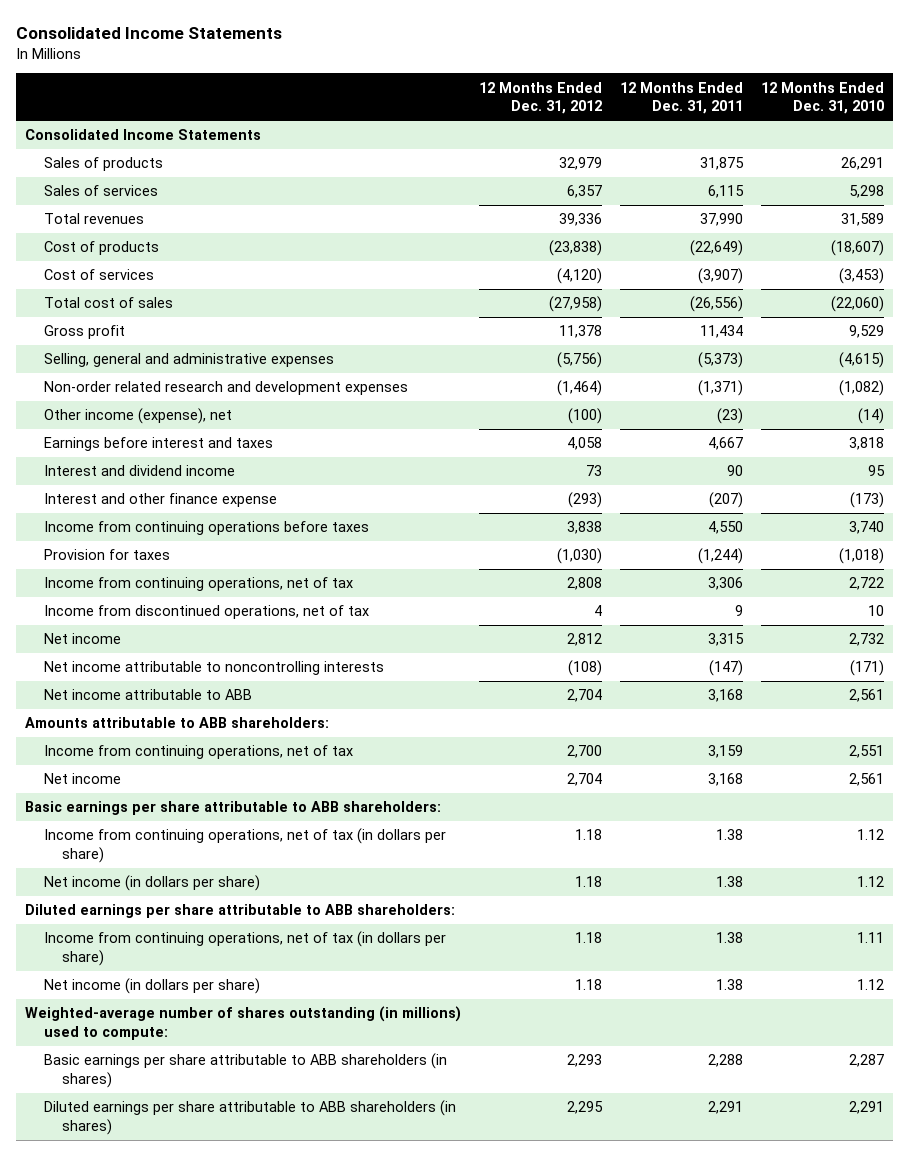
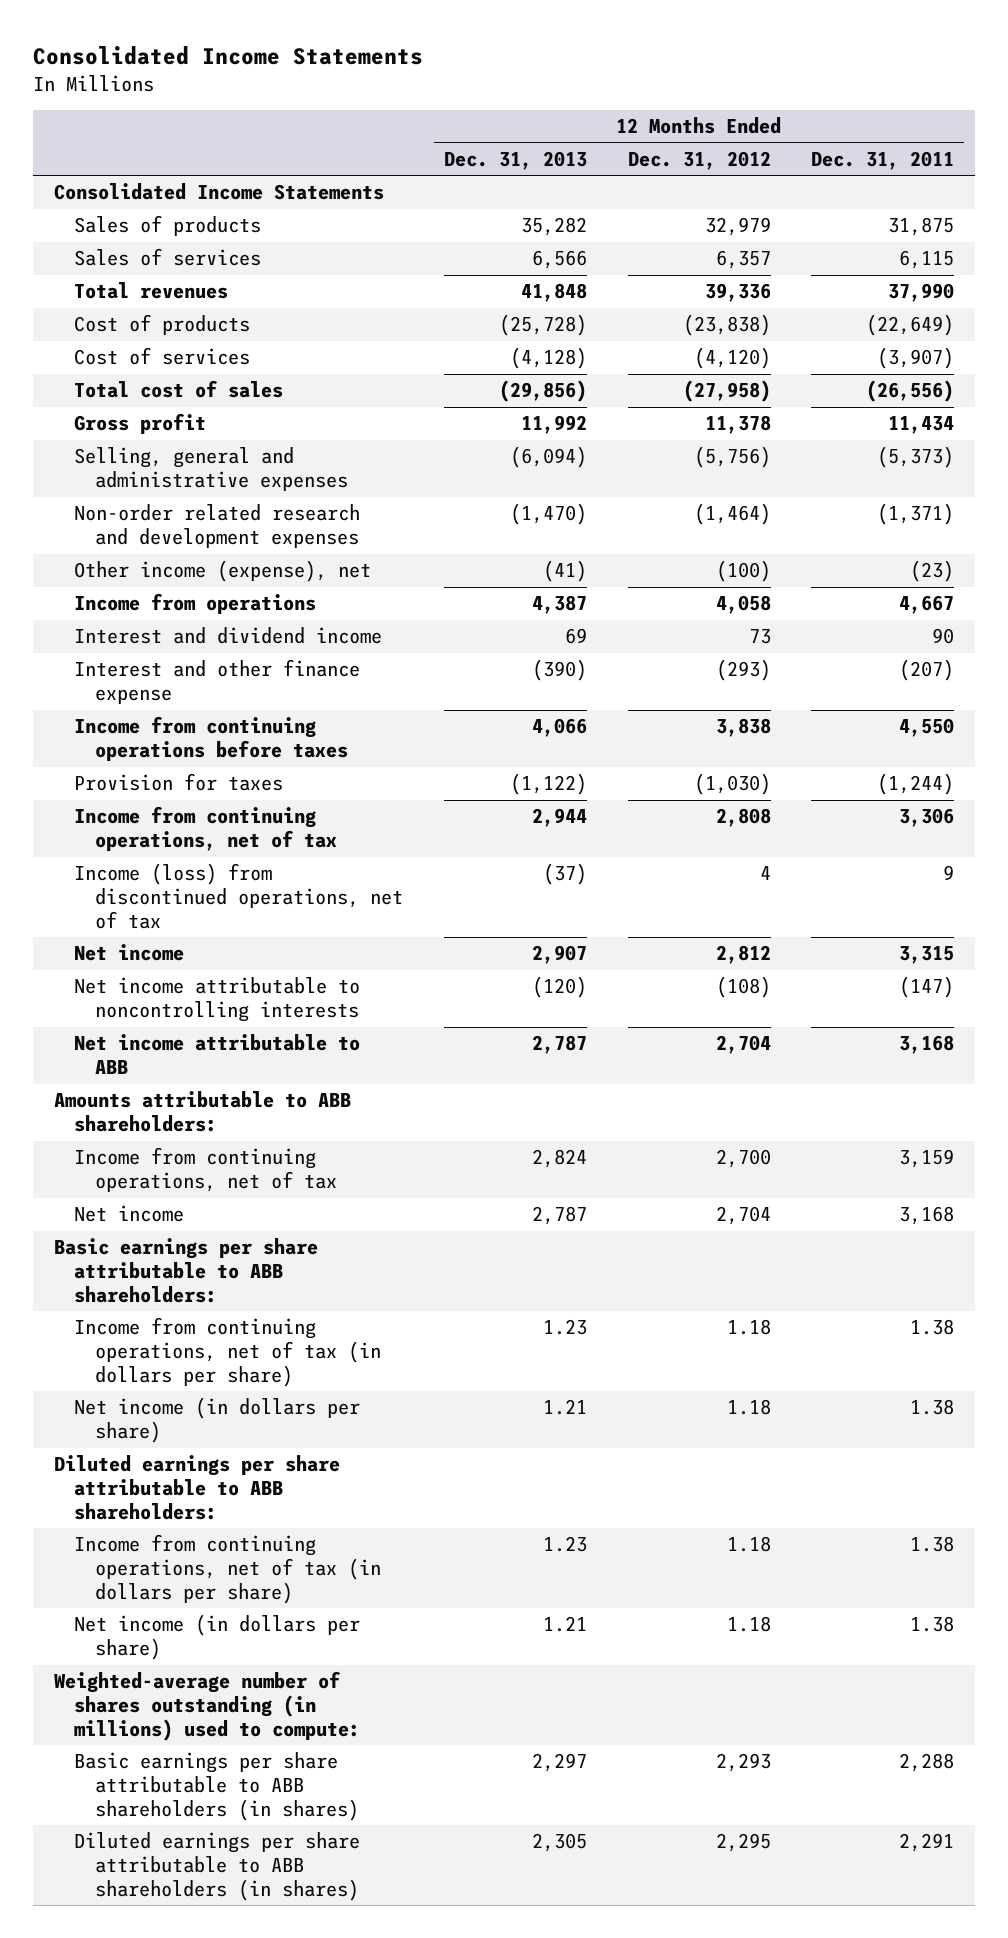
- | 12 Months Ended Dec. 31, 2012 | 12 Months Ended Dec. 31, 2011 | 12 Months Ended Dec. 31, 2010
+ | 12 Months Ended Dec. 31, 2013 | 12 Months Ended Dec. 31, 2012 | 12 Months Ended Dec. 31, 2011
- Earnings before interest and taxes | 4,058 | 4,667 | 3,818
+ Income from operations | 4,387 | 4,058 | 4,667
- Income from discontinued operations, net of tax | 4 | 9 | 10
+ Income (loss) from discontinued operations, net of tax | (37) | 4 | 9

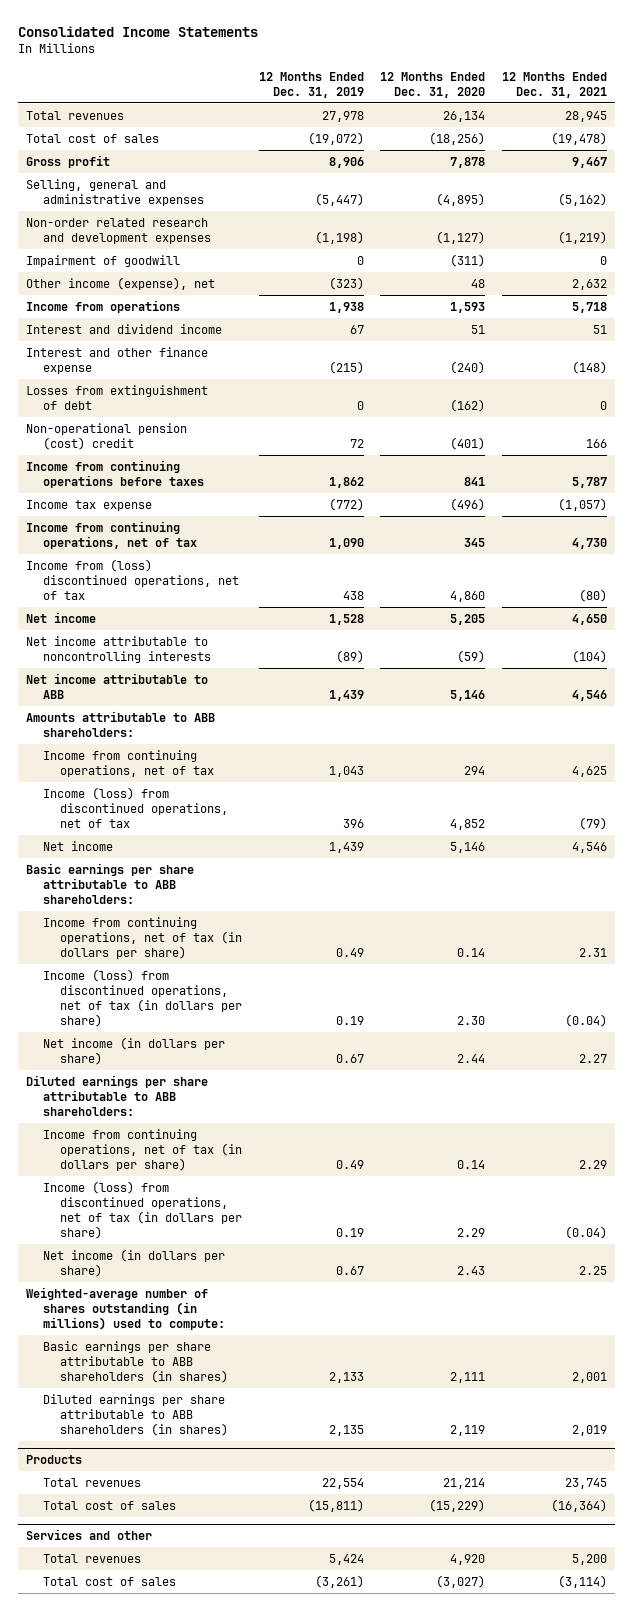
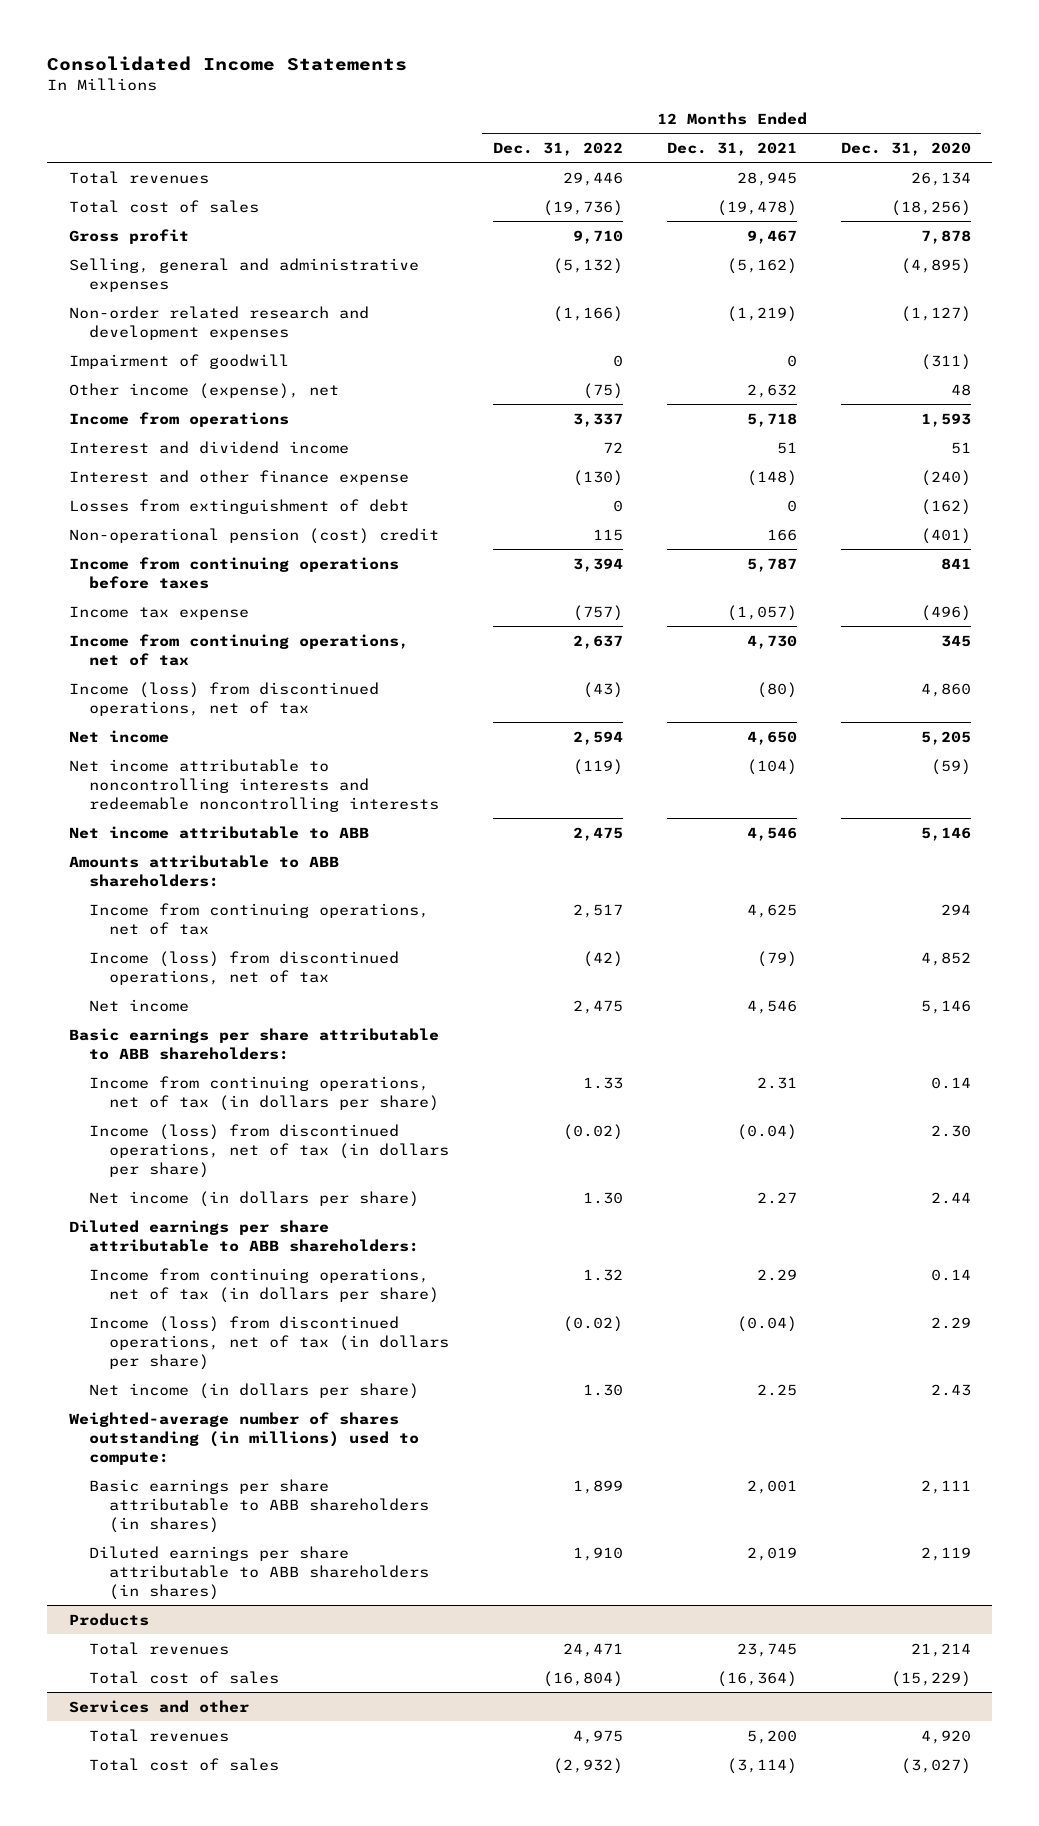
- | 12 Months Ended Dec. 31, 2019 | 12 Months Ended Dec. 31, 2020 | 12 Months Ended Dec. 31, 2021
+ | 12 Months Ended Dec. 31, 2022 | 12 Months Ended Dec. 31, 2021 | 12 Months Ended Dec. 31, 2020
- Income from (loss) discontinued operations, net of tax | 438 | 4,860 | (80)
+ Income (loss) from discontinued operations, net of tax | (43) | (80) | 4,860
- Net income attributable to noncontrolling interests | (89) | (59) | (104)
+ Net income attributable to noncontrolling interests and redeemable noncontrolling interests | (119) | (104) | (59)

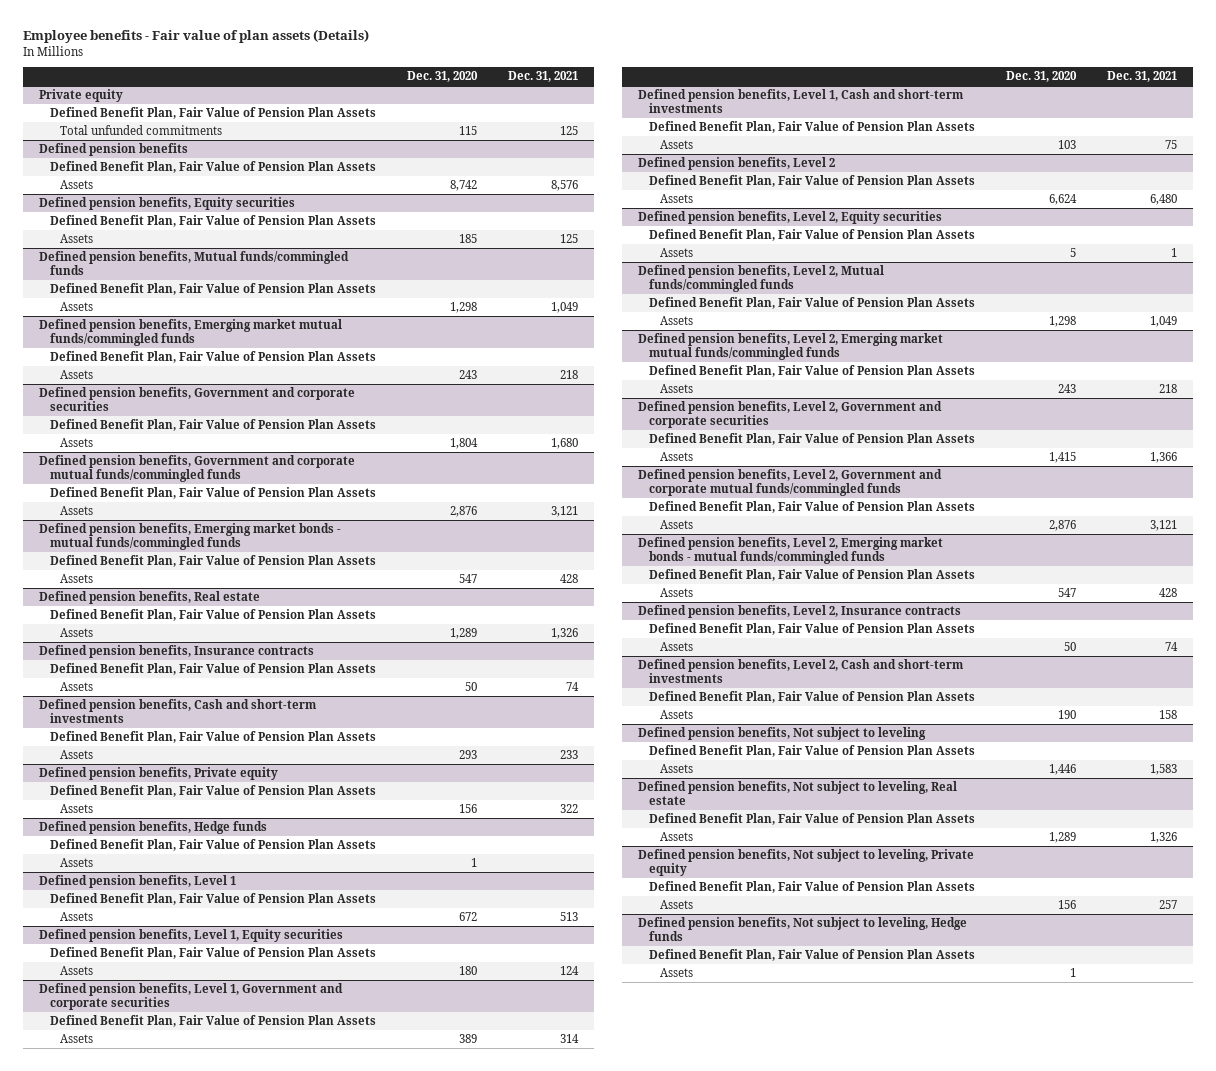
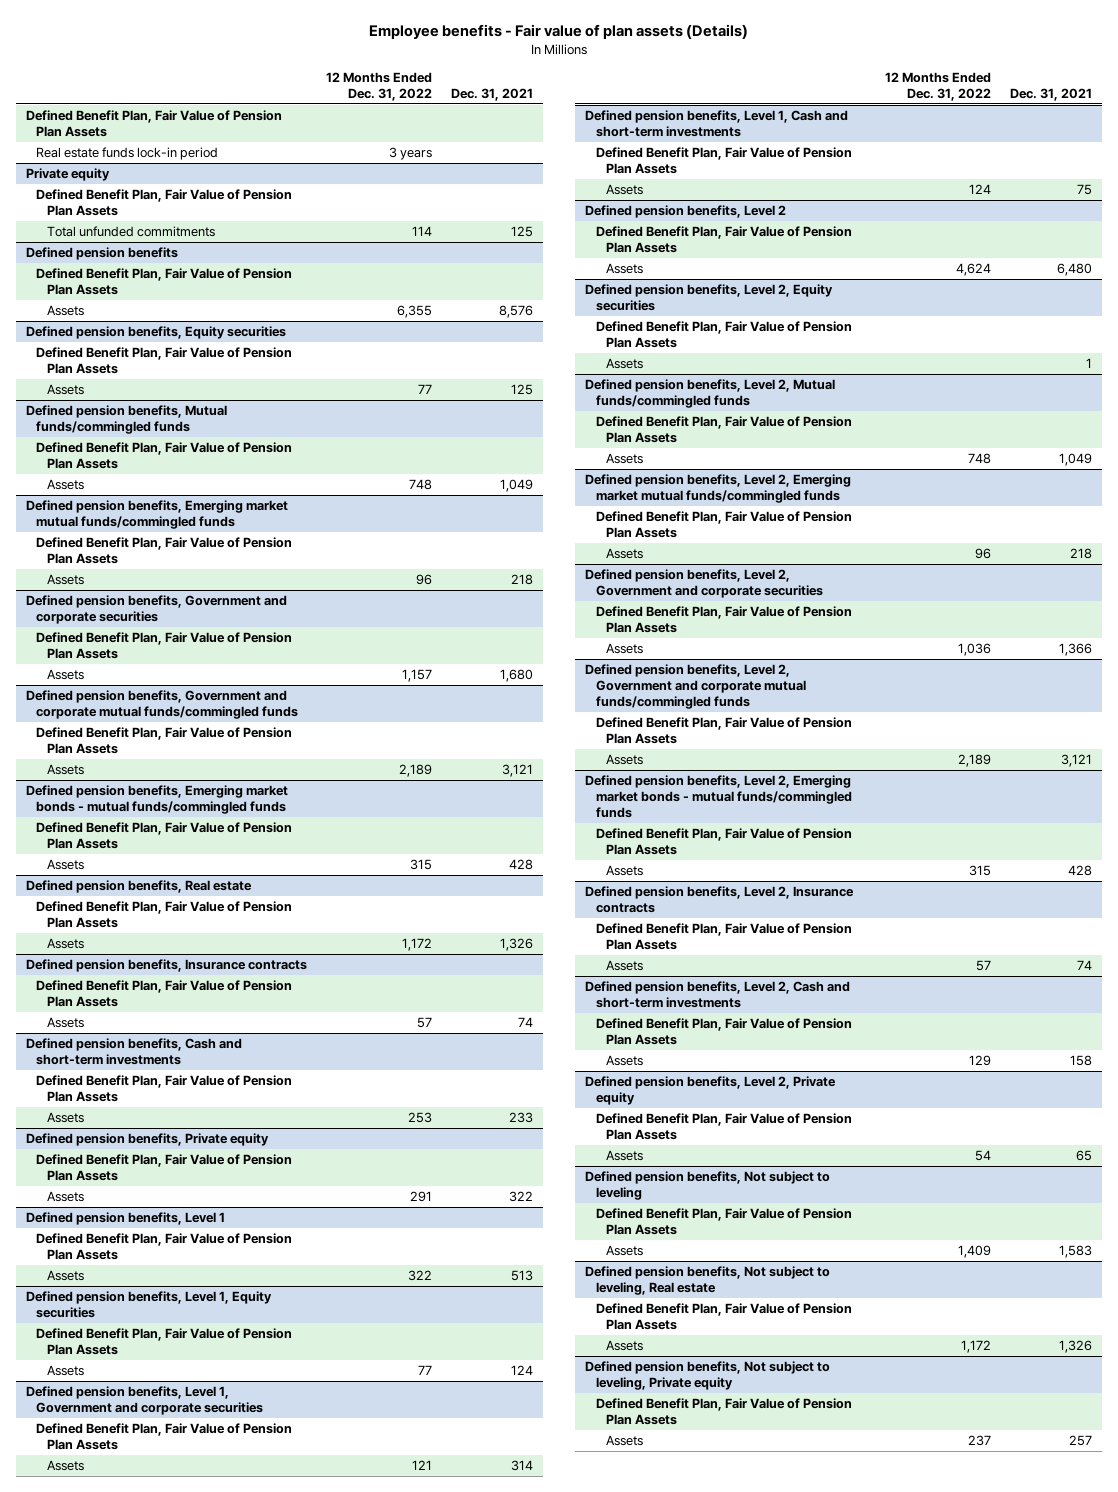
- | Dec. 31, 2020 | Dec. 31, 2021
+ | 12 Months Ended Dec. 31, 2022 | Dec. 31, 2021
+ Defined Benefit Plan, Fair Value of Pension Plan Assets
+ Real estate funds lock-in period | 3 years |
- Defined pension benefits, Hedge funds
- Defined Benefit Plan, Fair Value of Pension Plan Assets
- Assets | 1 |
+ Defined pension benefits, Level 2, Private equity
+ Defined Benefit Plan, Fair Value of Pension Plan Assets
+ Assets | 54 | 65
- Defined pension benefits, Not subject to leveling, Hedge funds
- Defined Benefit Plan, Fair Value of Pension Plan Assets
- Assets | 1 |

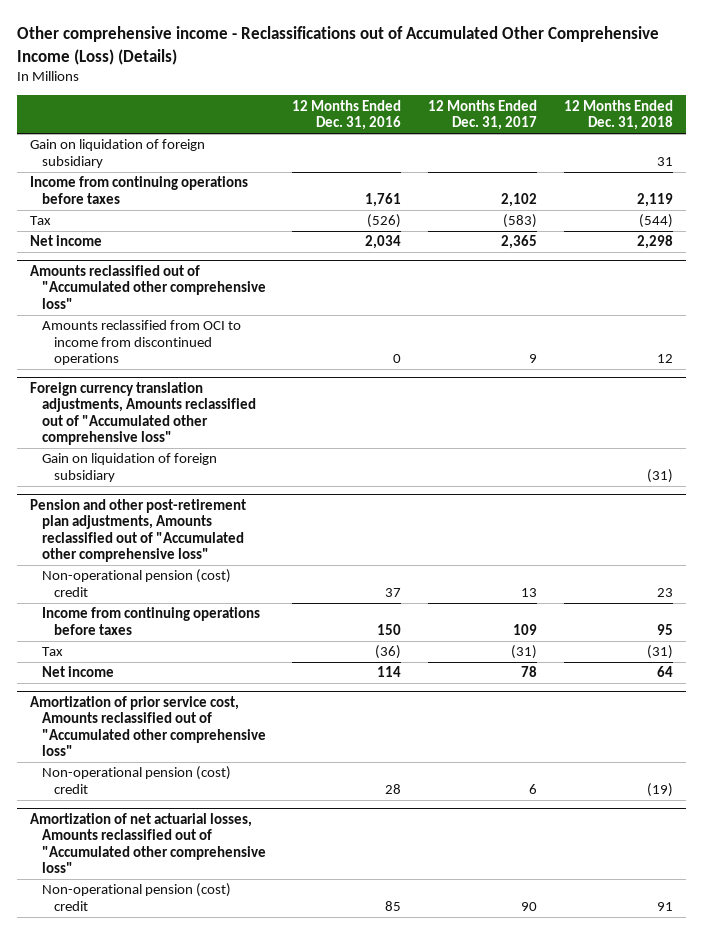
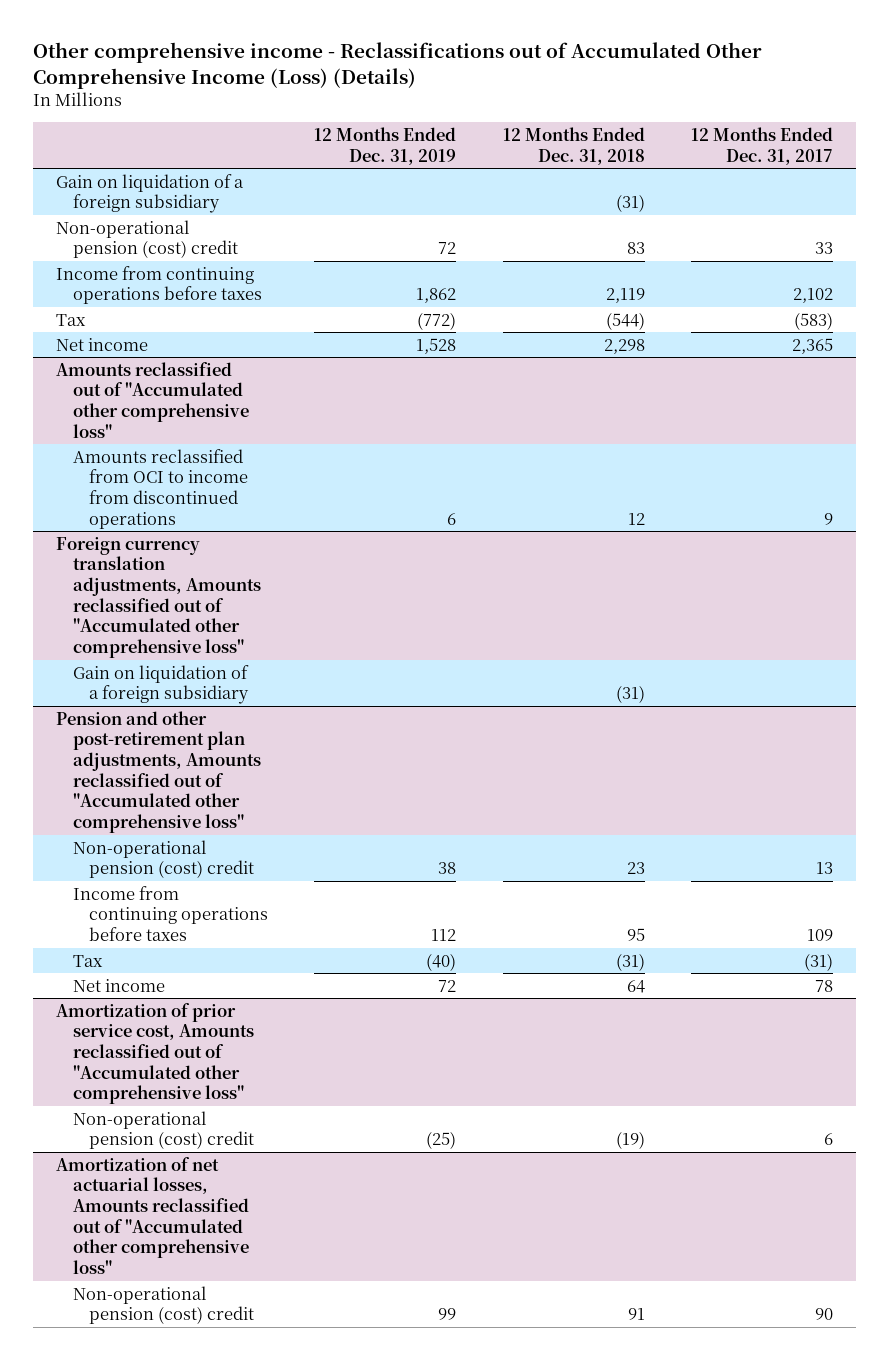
- | 12 Months Ended Dec. 31, 2016 | 12 Months Ended Dec. 31, 2017 | 12 Months Ended Dec. 31, 2018
+ | 12 Months Ended Dec. 31, 2019 | 12 Months Ended Dec. 31, 2018 | 12 Months Ended Dec. 31, 2017
- Gain on liquidation of foreign subsidiary | | | 31
+ Gain on liquidation of a foreign subsidiary | | (31) |
+ Non-operational pension (cost) credit | 72 | 83 | 33
@ Foreign currency translation adjustments, Amounts reclassified out of "Accumulated other comprehensive loss"
- Gain on liquidation of foreign subsidiary | | | (31)
+ Gain on liquidation of a foreign subsidiary | | (31) |

